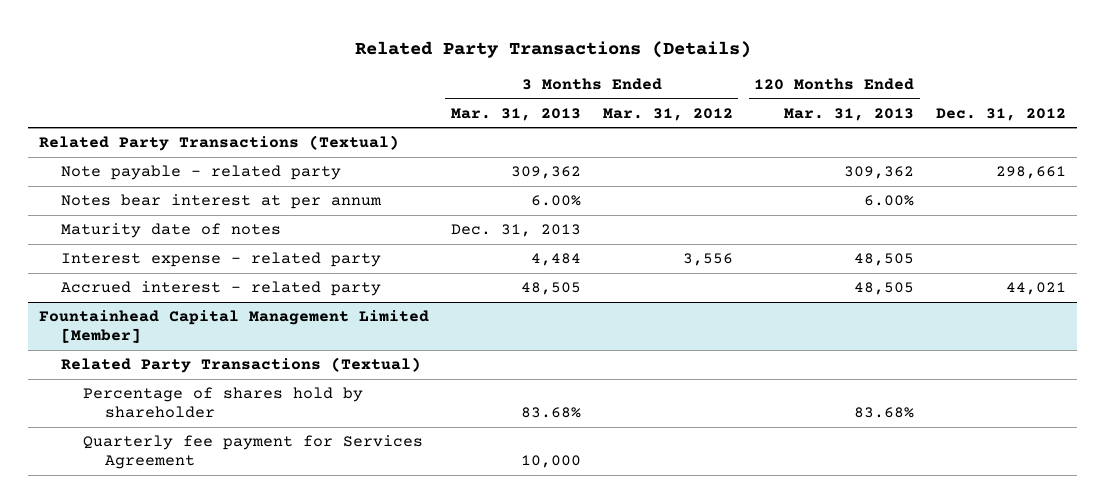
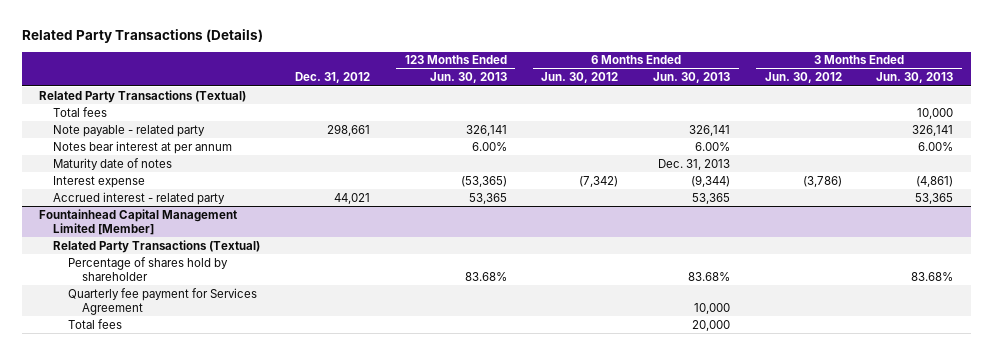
- | 3 Months Ended Mar. 31, 2013 | 3 Months Ended Mar. 31, 2012 | 120 Months Ended Mar. 31, 2013 | Dec. 31, 2012
+ | Dec. 31, 2012 | 123 Months Ended Jun. 30, 2013 | 6 Months Ended Jun. 30, 2012 | 6 Months Ended Jun. 30, 2013 | 3 Months Ended Jun. 30, 2012 | 3 Months Ended Jun. 30, 2013
+ Total fees | | | | | | 10,000
- Interest expense - related party | 4,484 | 3,556 | 48,505 |
+ Interest expense | | (53,365) | (7,342) | (9,344) | (3,786) | (4,861)
@ Fountainhead Capital Management Limited [Member]
+ Total fees | | | | 20,000 | |

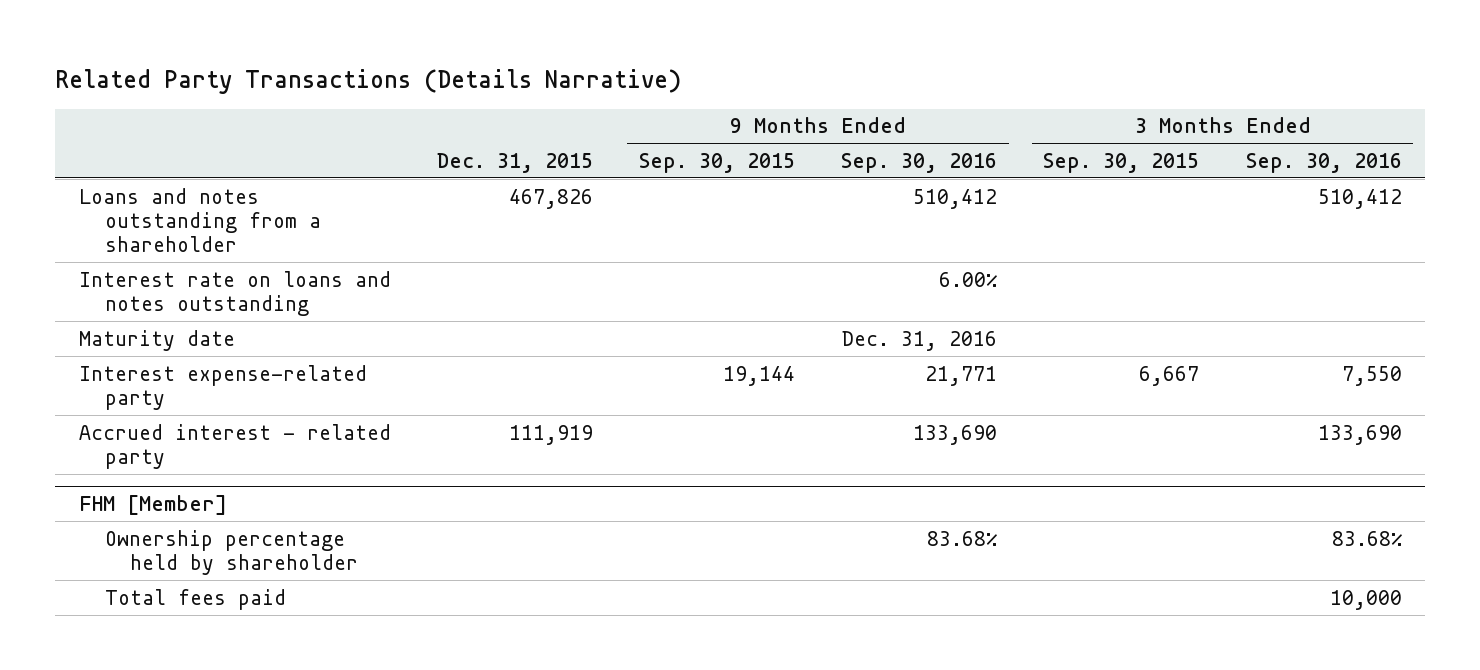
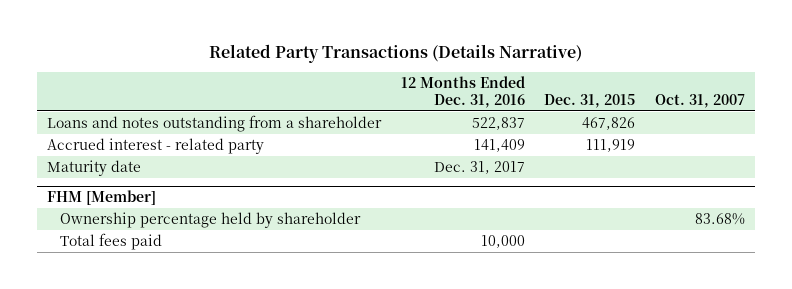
- | Dec. 31, 2015 | 9 Months Ended Sep. 30, 2015 | 9 Months Ended Sep. 30, 2016 | 3 Months Ended Sep. 30, 2015 | 3 Months Ended Sep. 30, 2016
+ | 12 Months Ended Dec. 31, 2016 | Dec. 31, 2015 | Oct. 31, 2007
- Interest rate on loans and notes outstanding | | | 6.00% | |
- Interest expense-related party | | 19,144 | 21,771 | 6,667 | 7,550
moved down: Maturity date | Dec. 31, 2017 | |

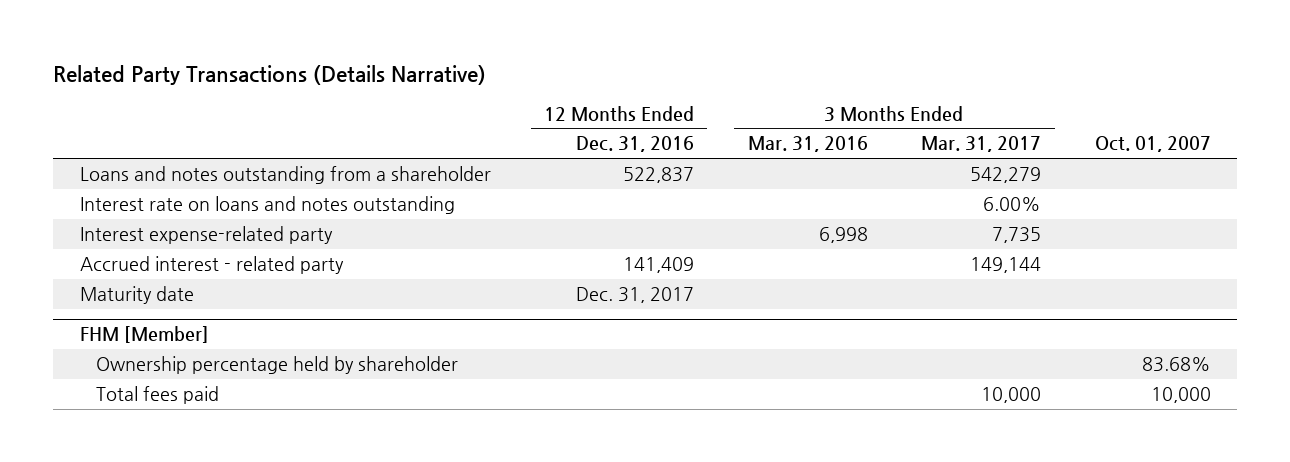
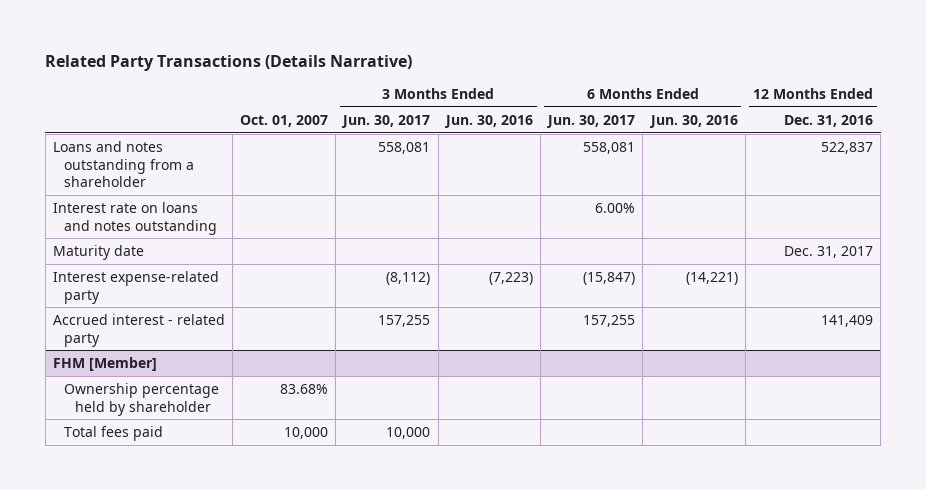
- | 12 Months Ended Dec. 31, 2016 | 3 Months Ended Mar. 31, 2016 | 3 Months Ended Mar. 31, 2017 | Oct. 01, 2007
+ | Oct. 01, 2007 | 3 Months Ended Jun. 30, 2017 | 3 Months Ended Jun. 30, 2016 | 6 Months Ended Jun. 30, 2017 | 6 Months Ended Jun. 30, 2016 | 12 Months Ended Dec. 31, 2016
moved up: Maturity date | | | | | | Dec. 31, 2017

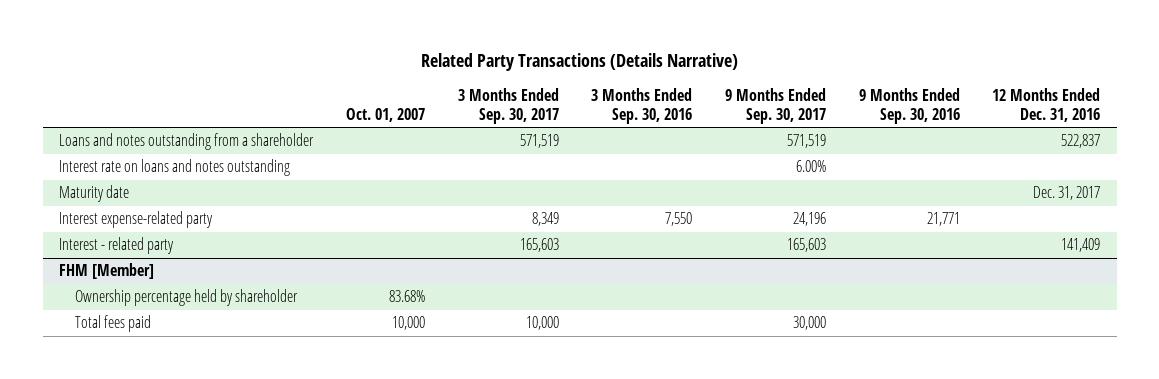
- | Oct. 01, 2007 | 3 Months Ended Jun. 30, 2017 | 3 Months Ended Jun. 30, 2016 | 6 Months Ended Jun. 30, 2017 | 6 Months Ended Jun. 30, 2016 | 12 Months Ended Dec. 31, 2016
+ | Oct. 01, 2007 | 3 Months Ended Sep. 30, 2017 | 3 Months Ended Sep. 30, 2016 | 9 Months Ended Sep. 30, 2017 | 9 Months Ended Sep. 30, 2016 | 12 Months Ended Dec. 31, 2016
- Accrued interest - related party | | 157,255 | | 157,255 | | 141,409
+ Interest - related party | | 165,603 | | 165,603 | | 141,409

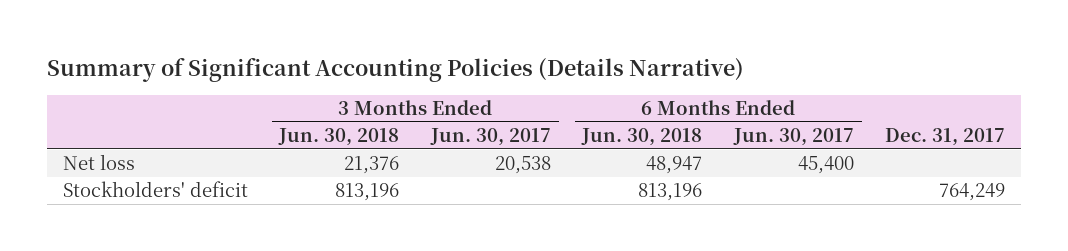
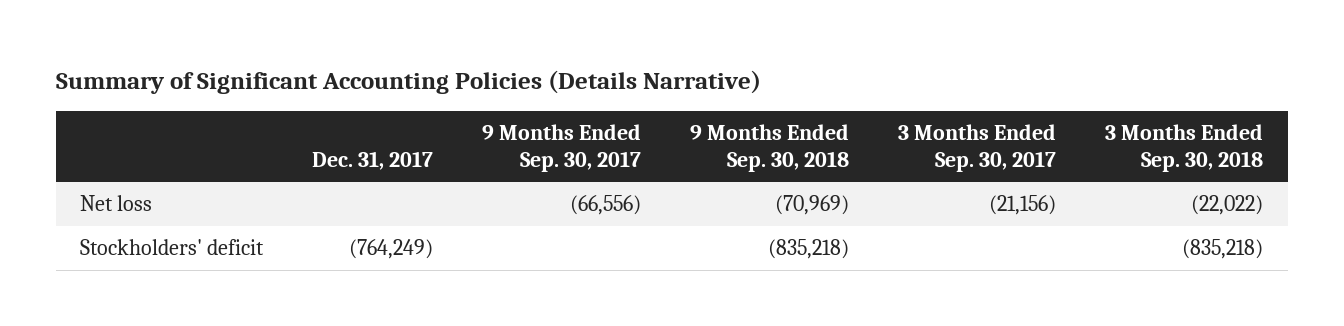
- | 3 Months Ended Jun. 30, 2018 | 3 Months Ended Jun. 30, 2017 | 6 Months Ended Jun. 30, 2018 | 6 Months Ended Jun. 30, 2017 | Dec. 31, 2017
+ | Dec. 31, 2017 | 9 Months Ended Sep. 30, 2017 | 9 Months Ended Sep. 30, 2018 | 3 Months Ended Sep. 30, 2017 | 3 Months Ended Sep. 30, 2018
- Stockholders' deficit | 813,196 | | 813,196 | | 764,249
+ Stockholders' deficit | (764,249) | | (835,218) | | (835,218)

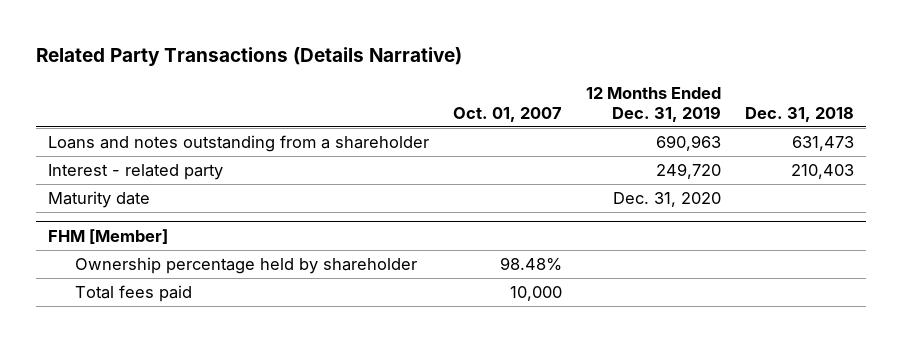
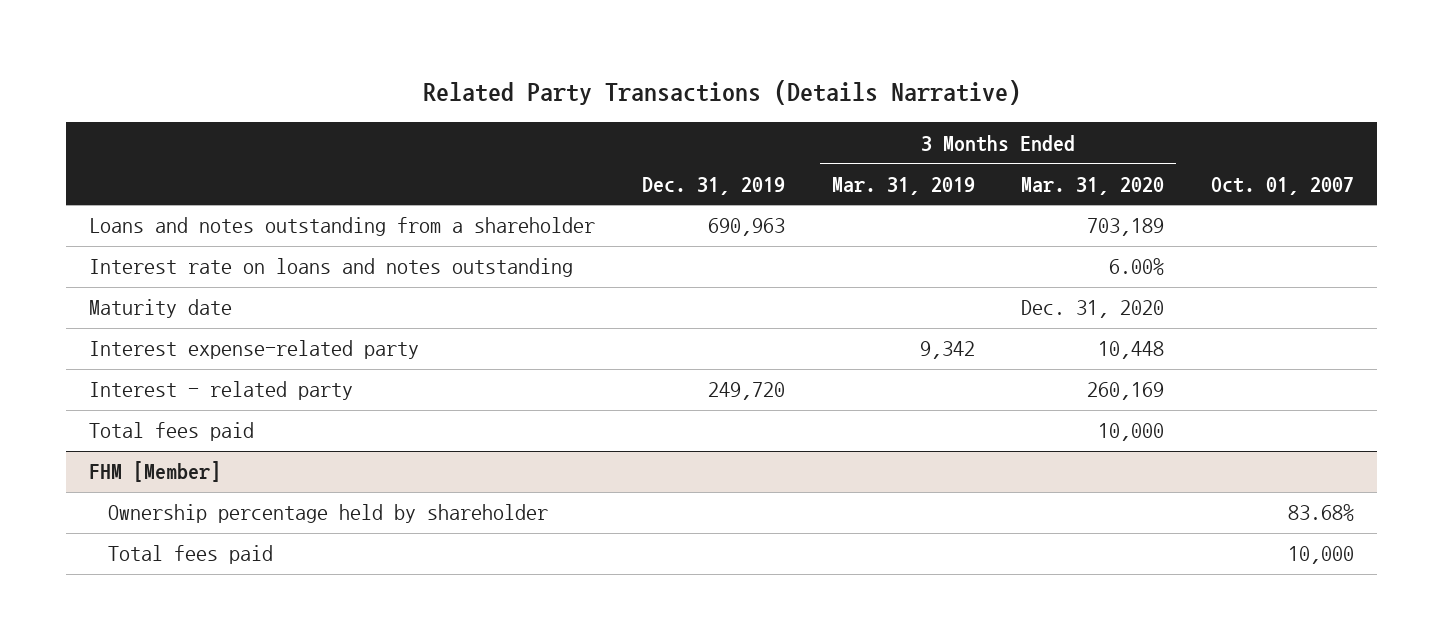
- | Oct. 01, 2007 | 12 Months Ended Dec. 31, 2019 | Dec. 31, 2018
+ | Dec. 31, 2019 | 3 Months Ended Mar. 31, 2019 | 3 Months Ended Mar. 31, 2020 | Oct. 01, 2007
+ Interest rate on loans and notes outstanding | | | 6.00% |
+ Interest expense-related party | | 9,342 | 10,448 |
moved down: Interest - related party | 249,720 | | 260,169 |
+ Total fees paid | | | 10,000 |
@ FHM [Member]
- Ownership percentage held by shareholder | 98.48% | |
+ Ownership percentage held by shareholder | | | | 83.68%

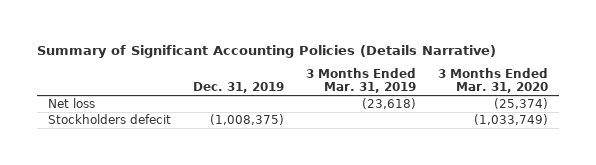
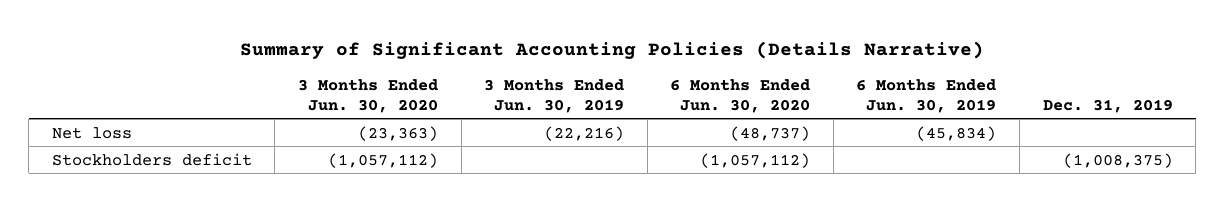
- | Dec. 31, 2019 | 3 Months Ended Mar. 31, 2019 | 3 Months Ended Mar. 31, 2020
+ | 3 Months Ended Jun. 30, 2020 | 3 Months Ended Jun. 30, 2019 | 6 Months Ended Jun. 30, 2020 | 6 Months Ended Jun. 30, 2019 | Dec. 31, 2019
- Stockholders defecit | (1,008,375) | | (1,033,749)
+ Stockholders deficit | (1,057,112) | | (1,057,112) | | (1,008,375)

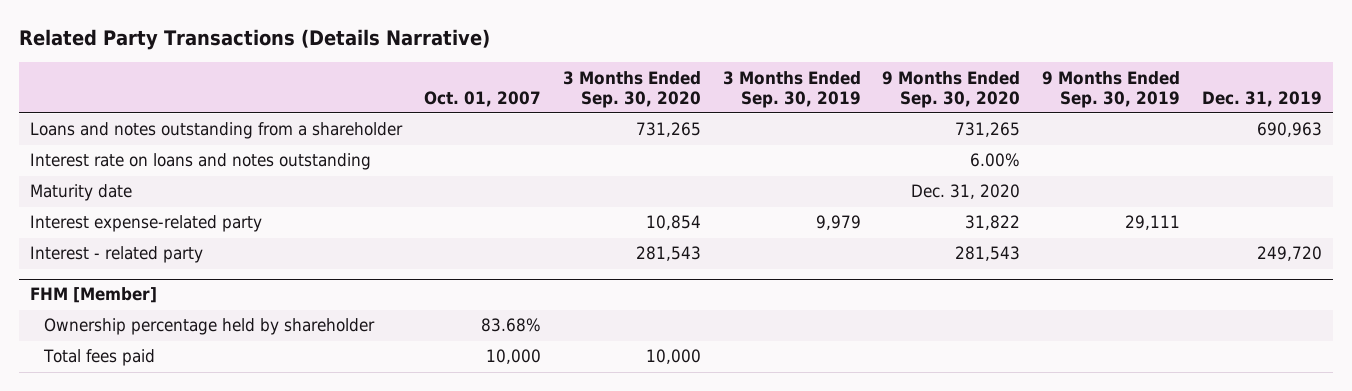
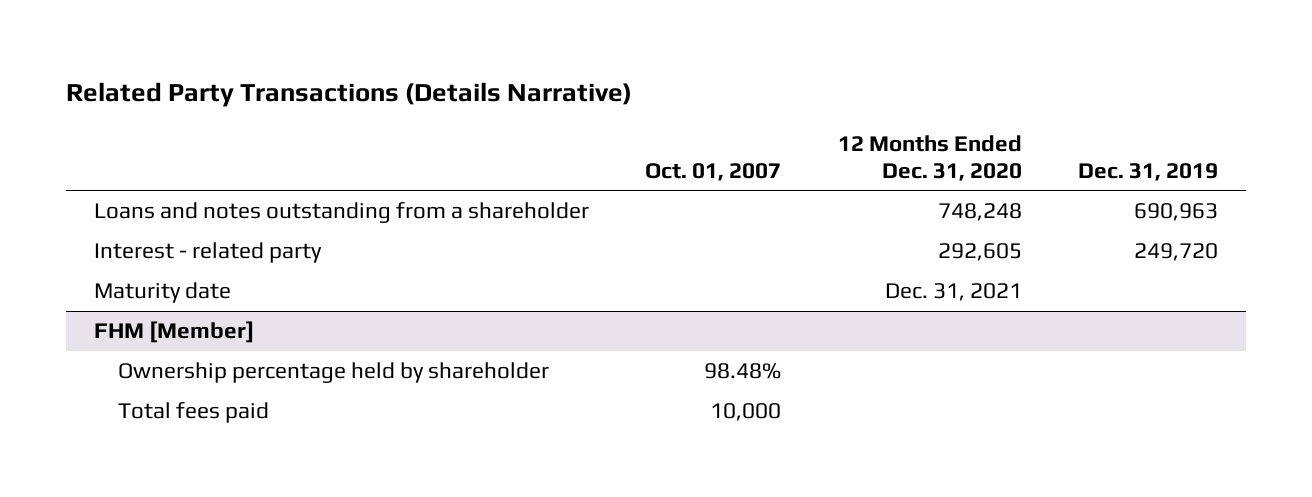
- | Oct. 01, 2007 | 3 Months Ended Sep. 30, 2020 | 3 Months Ended Sep. 30, 2019 | 9 Months Ended Sep. 30, 2020 | 9 Months Ended Sep. 30, 2019 | Dec. 31, 2019
+ | Oct. 01, 2007 | 12 Months Ended Dec. 31, 2020 | Dec. 31, 2019
- Interest rate on loans and notes outstanding | | | | 6.00% | |
- Interest expense-related party | | 10,854 | 9,979 | 31,822 | 29,111 |
moved down: Maturity date | | Dec. 31, 2021 |
@ FHM [Member]
- Ownership percentage held by shareholder | 83.68% | | | | |
+ Ownership percentage held by shareholder | 98.48% | |

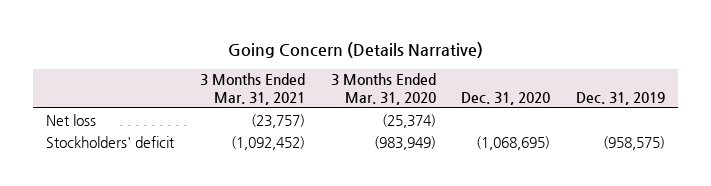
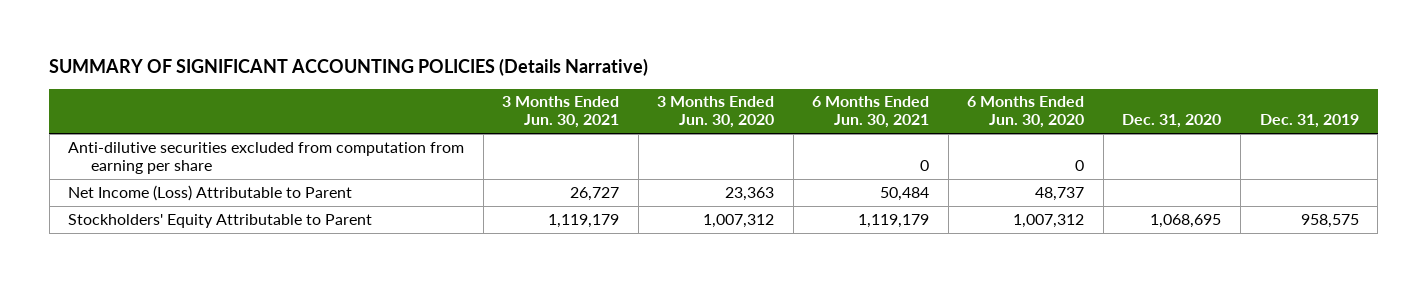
- Going Concern (Details Narrative)
+ SUMMARY OF SIGNIFICANT ACCOUNTING POLICIES (Details Narrative)
- | 3 Months Ended Mar. 31, 2021 | 3 Months Ended Mar. 31, 2020 | Dec. 31, 2020 | Dec. 31, 2019
+ | 3 Months Ended Jun. 30, 2021 | 3 Months Ended Jun. 30, 2020 | 6 Months Ended Jun. 30, 2021 | 6 Months Ended Jun. 30, 2020 | Dec. 31, 2020 | Dec. 31, 2019
- Net loss | (23,757) | (25,374) | |
- Stockholders' deficit | (1,092,452) | (983,949) | (1,068,695) | (958,575)
+ Anti-dilutive securities excluded from computation from earning per share | | | 0 | 0 | |
+ Net Income (Loss) Attributable to Parent | 26,727 | 23,363 | 50,484 | 48,737 | |
+ Stockholders' Equity Attributable to Parent | 1,119,179 | 1,007,312 | 1,119,179 | 1,007,312 | 1,068,695 | 958,575

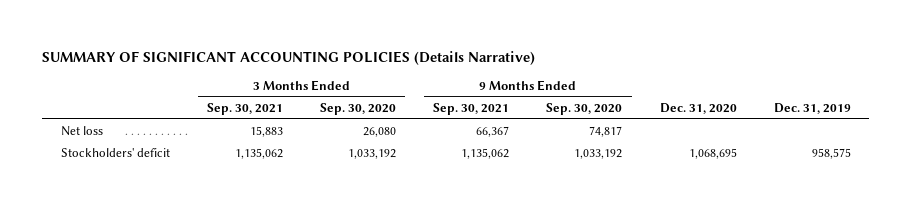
- | 3 Months Ended Jun. 30, 2021 | 3 Months Ended Jun. 30, 2020 | 6 Months Ended Jun. 30, 2021 | 6 Months Ended Jun. 30, 2020 | Dec. 31, 2020 | Dec. 31, 2019
+ | 3 Months Ended Sep. 30, 2021 | 3 Months Ended Sep. 30, 2020 | 9 Months Ended Sep. 30, 2021 | 9 Months Ended Sep. 30, 2020 | Dec. 31, 2020 | Dec. 31, 2019
- Anti-dilutive securities excluded from computation from earning per share | | | 0 | 0 | |
- Net Income (Loss) Attributable to Parent | 26,727 | 23,363 | 50,484 | 48,737 | |
- Stockholders' Equity Attributable to Parent | 1,119,179 | 1,007,312 | 1,119,179 | 1,007,312 | 1,068,695 | 958,575
+ Net loss | 15,883 | 26,080 | 66,367 | 74,817 | |
+ Stockholders' deficit | 1,135,062 | 1,033,192 | 1,135,062 | 1,033,192 | 1,068,695 | 958,575

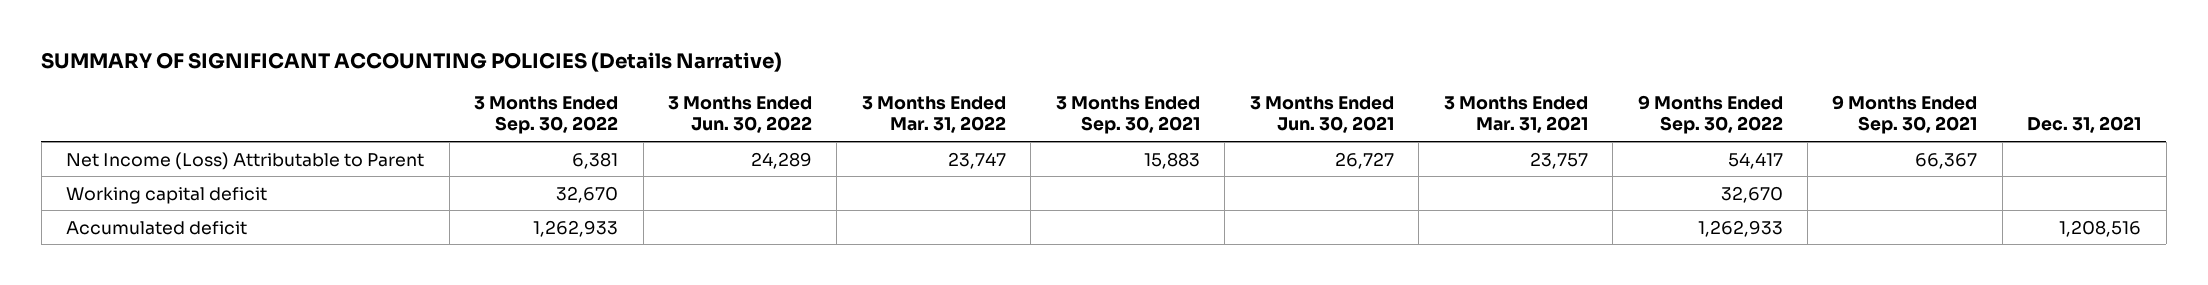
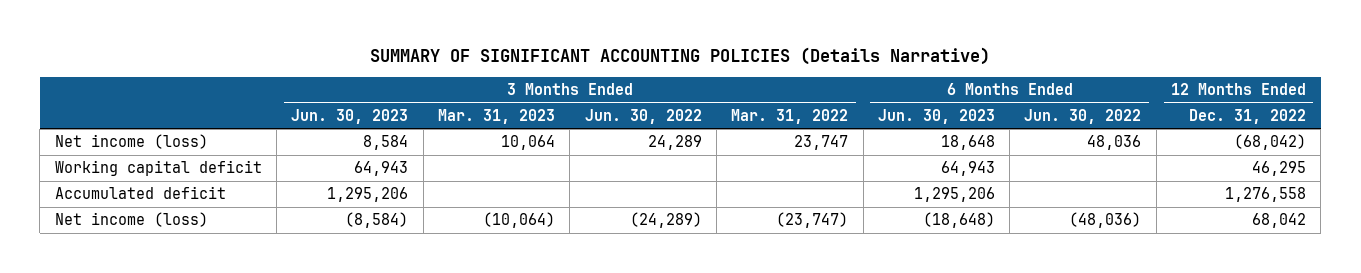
- | 3 Months Ended Sep. 30, 2022 | 3 Months Ended Jun. 30, 2022 | 3 Months Ended Mar. 31, 2022 | 3 Months Ended Sep. 30, 2021 | 3 Months Ended Jun. 30, 2021 | 3 Months Ended Mar. 31, 2021 | 9 Months Ended Sep. 30, 2022 | 9 Months Ended Sep. 30, 2021 | Dec. 31, 2021
+ | 3 Months Ended Jun. 30, 2023 | 3 Months Ended Mar. 31, 2023 | 3 Months Ended Jun. 30, 2022 | 3 Months Ended Mar. 31, 2022 | 6 Months Ended Jun. 30, 2023 | 6 Months Ended Jun. 30, 2022 | 12 Months Ended Dec. 31, 2022
- Net Income (Loss) Attributable to Parent | 6,381 | 24,289 | 23,747 | 15,883 | 26,727 | 23,757 | 54,417 | 66,367 |
+ Net income (loss) | 8,584 | 10,064 | 24,289 | 23,747 | 18,648 | 48,036 | (68,042)
+ Net income (loss) | (8,584) | (10,064) | (24,289) | (23,747) | (18,648) | (48,036) | 68,042

